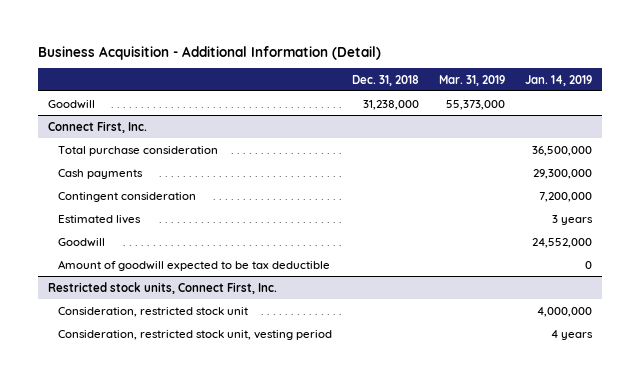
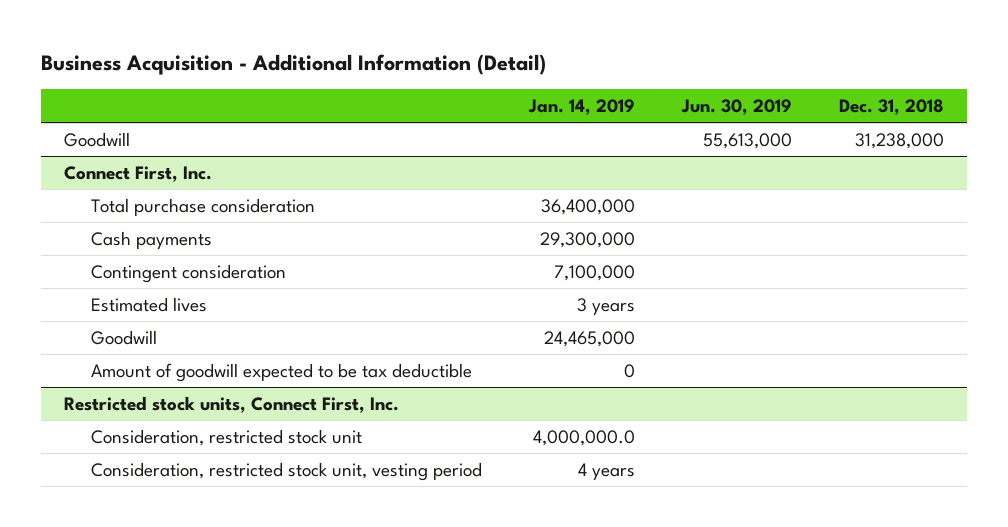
- | Dec. 31, 2018 | Mar. 31, 2019 | Jan. 14, 2019
+ | Jan. 14, 2019 | Jun. 30, 2019 | Dec. 31, 2018
@ Connect First, Inc.
- Total purchase consideration | | | 36,500,000
+ Total purchase consideration | 36,400,000 | |
- Contingent consideration | | | 7,200,000
+ Contingent consideration | 7,100,000 | |
- Goodwill | | | 24,552,000
+ Goodwill | 24,465,000 | |
@ Restricted stock units, Connect First, Inc.
- Consideration, restricted stock unit | | | 4,000,000
+ Consideration, restricted stock unit | 4,000,000.0 | |

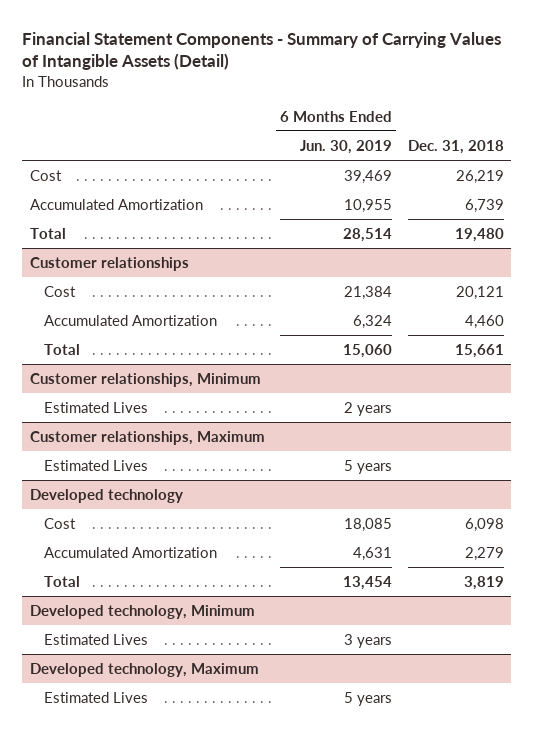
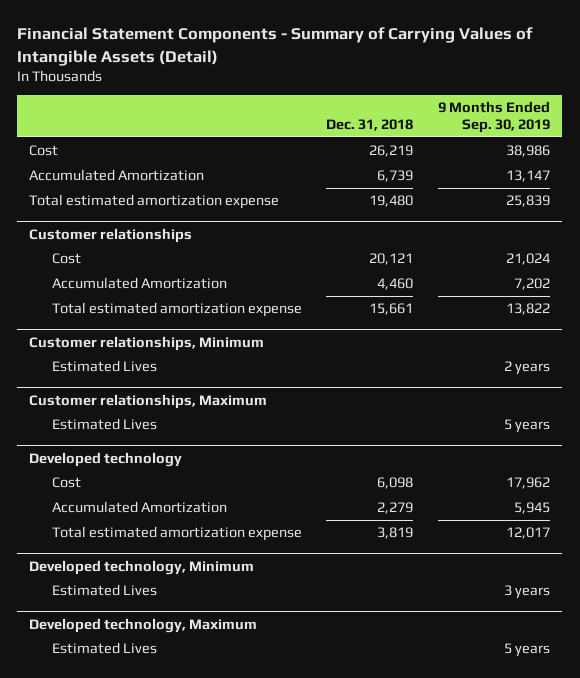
- | 6 Months Ended Jun. 30, 2019 | Dec. 31, 2018
+ | Dec. 31, 2018 | 9 Months Ended Sep. 30, 2019
- Total | 28,514 | 19,480
+ Total estimated amortization expense | 19,480 | 25,839
@ Customer relationships
- Total | 15,060 | 15,661
+ Total estimated amortization expense | 15,661 | 13,822
@ Developed technology
- Total | 13,454 | 3,819
+ Total estimated amortization expense | 3,819 | 12,017

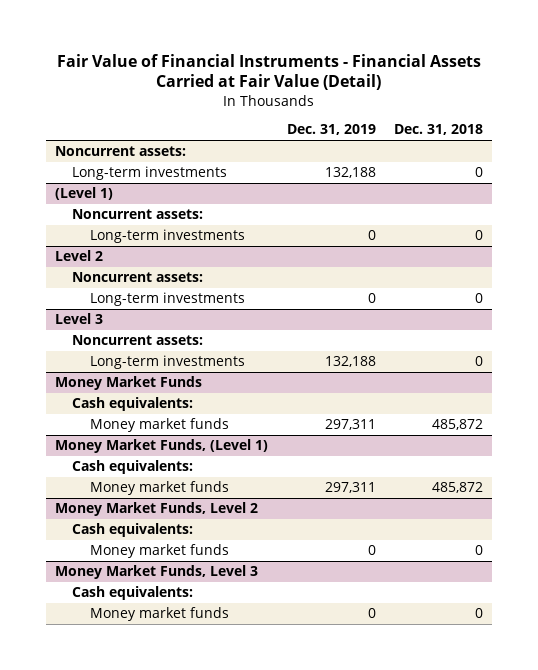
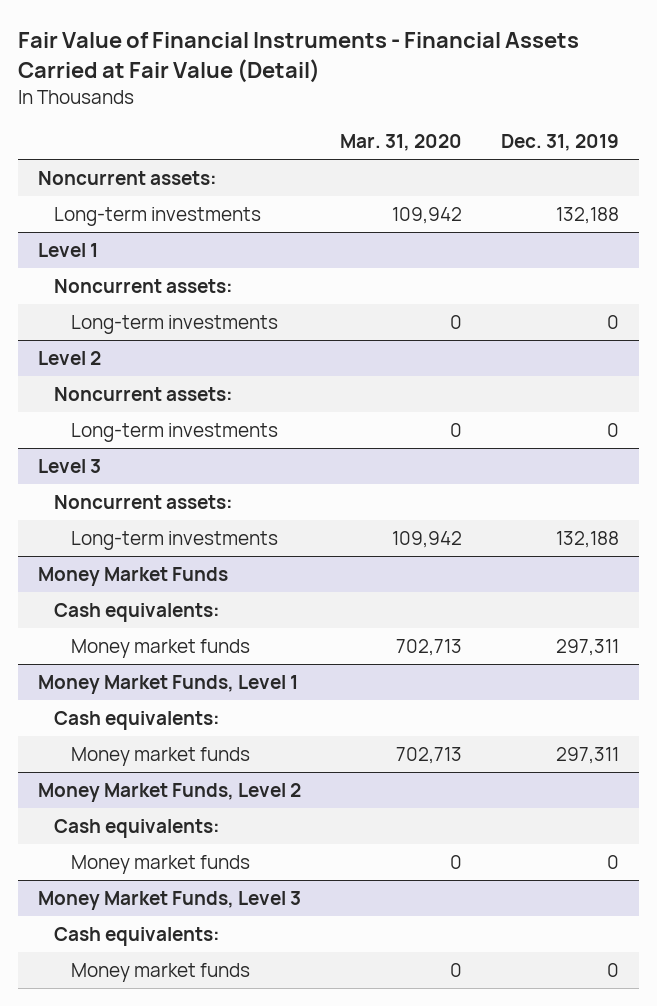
- | Dec. 31, 2019 | Dec. 31, 2018
+ | Mar. 31, 2020 | Dec. 31, 2019
- (Level 1)
+ Level 1
- Money Market Funds, (Level 1)
+ Money Market Funds, Level 1

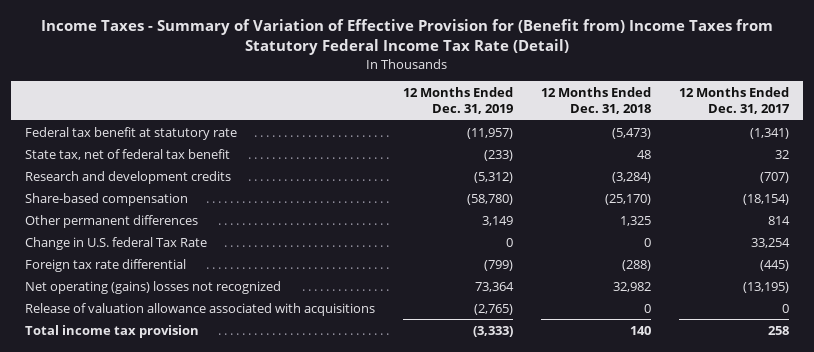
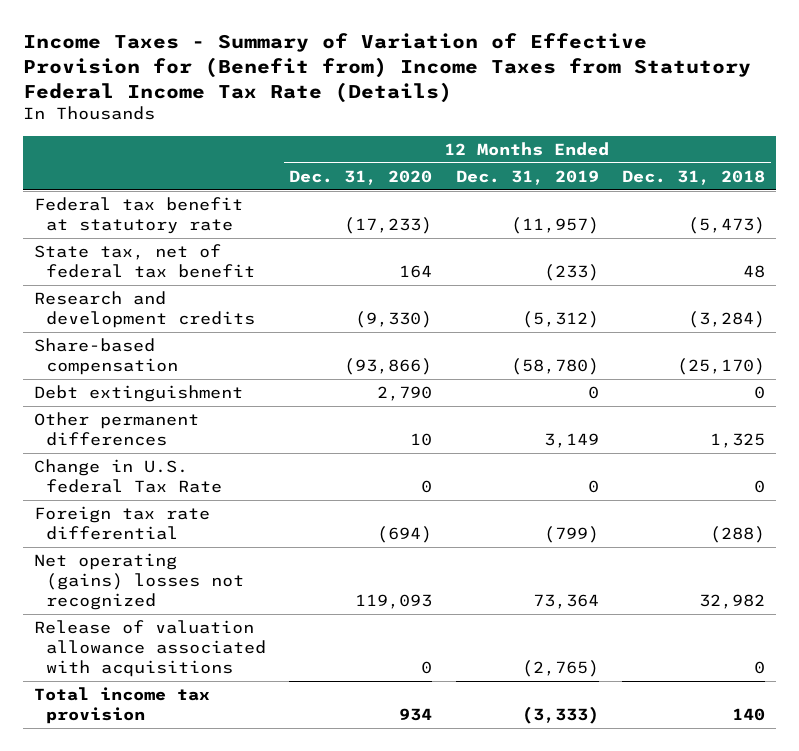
- Income Taxes - Summary of Variation of Effective Provision for (Benefit from) Income Taxes from Statutory Federal Income Tax Rate (Detail)
+ Income Taxes - Summary of Variation of Effective Provision for (Benefit from) Income Taxes from Statutory Federal Income Tax Rate (Details)
- | 12 Months Ended Dec. 31, 2019 | 12 Months Ended Dec. 31, 2018 | 12 Months Ended Dec. 31, 2017
+ | 12 Months Ended Dec. 31, 2020 | 12 Months Ended Dec. 31, 2019 | 12 Months Ended Dec. 31, 2018
+ Debt extinguishment | 2,790 | 0 | 0

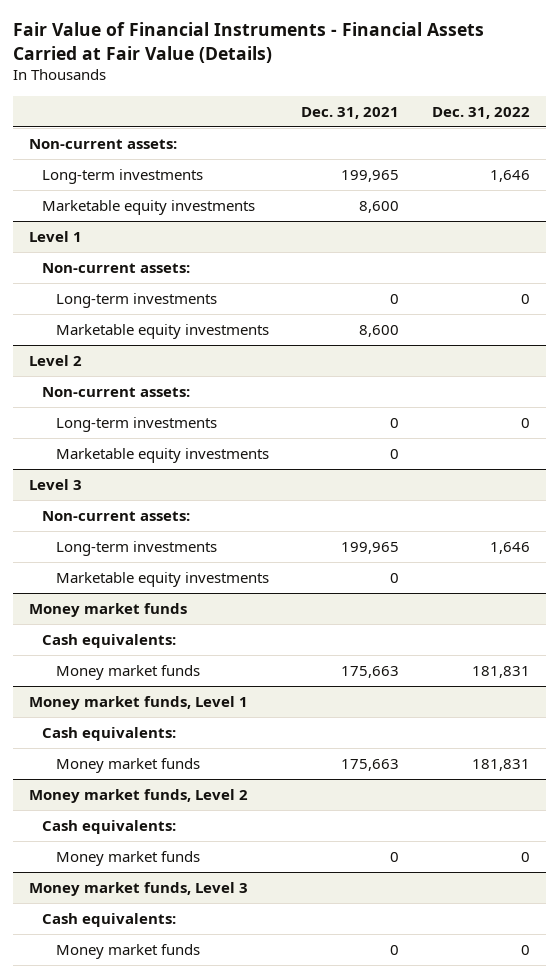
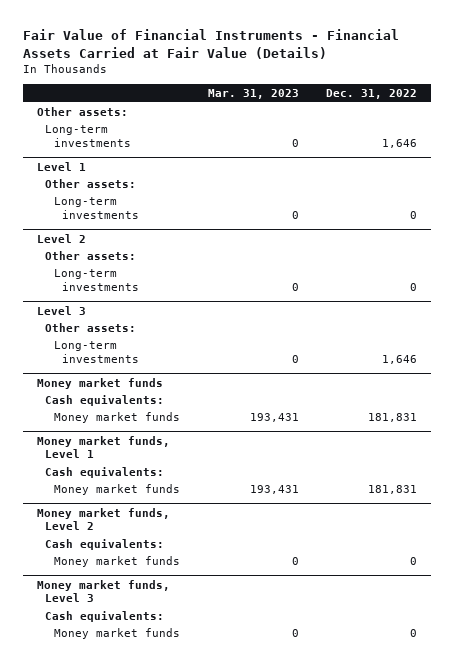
- | Dec. 31, 2021 | Dec. 31, 2022
+ | Mar. 31, 2023 | Dec. 31, 2022
- Non-current assets:
+ Other assets:
- Marketable equity investments | 8,600 |
@ Level 1
- Non-current assets:
+ Other assets:
- Marketable equity investments | 8,600 |
@ Level 2
- Non-current assets:
+ Other assets:
- Marketable equity investments | 0 |
@ Level 3
- Non-current assets:
+ Other assets:
- Marketable equity investments | 0 |

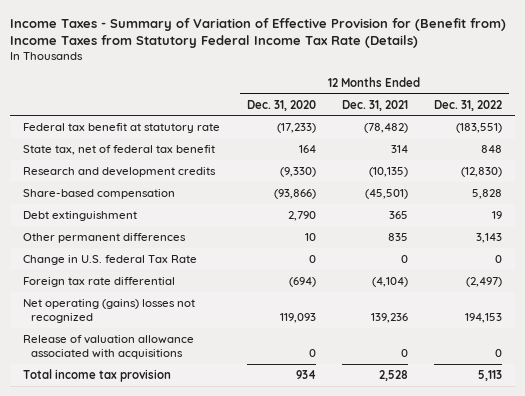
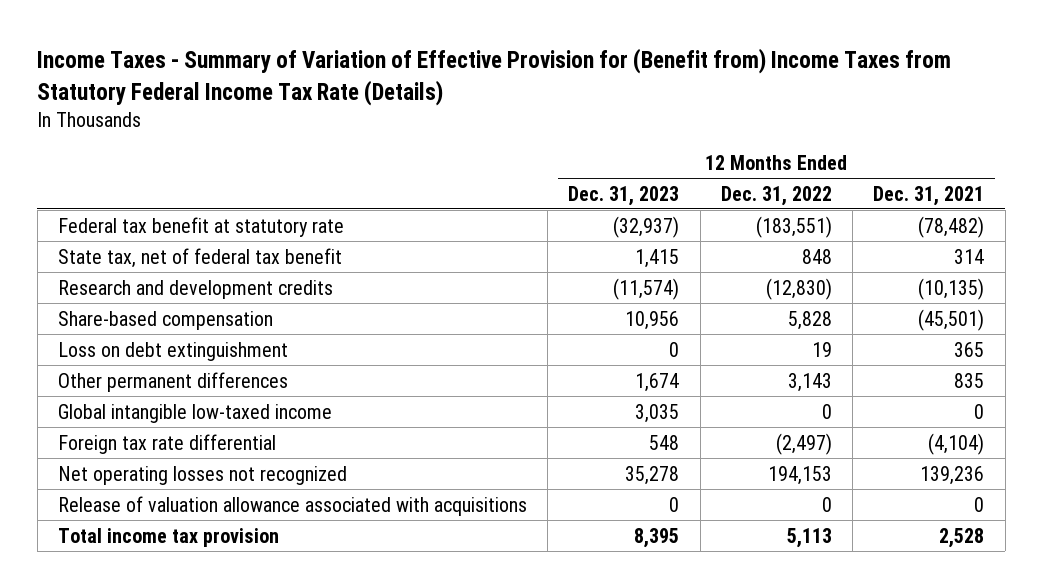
- | 12 Months Ended Dec. 31, 2020 | 12 Months Ended Dec. 31, 2021 | 12 Months Ended Dec. 31, 2022
+ | 12 Months Ended Dec. 31, 2023 | 12 Months Ended Dec. 31, 2022 | 12 Months Ended Dec. 31, 2021
- Debt extinguishment | 2,790 | 365 | 19
+ Loss on debt extinguishment | 0 | 19 | 365
- Change in U.S. federal Tax Rate | 0 | 0 | 0
+ Global intangible low-taxed income | 3,035 | 0 | 0
- Net operating (gains) losses not recognized | 119,093 | 139,236 | 194,153
+ Net operating losses not recognized | 35,278 | 194,153 | 139,236

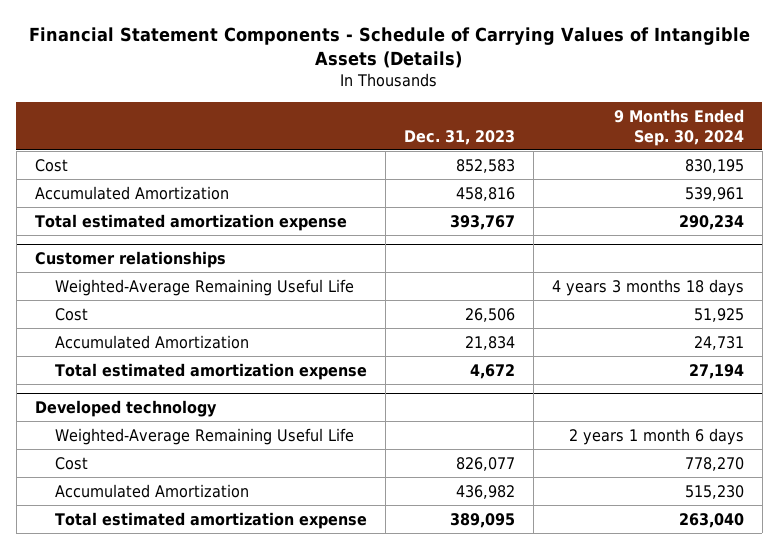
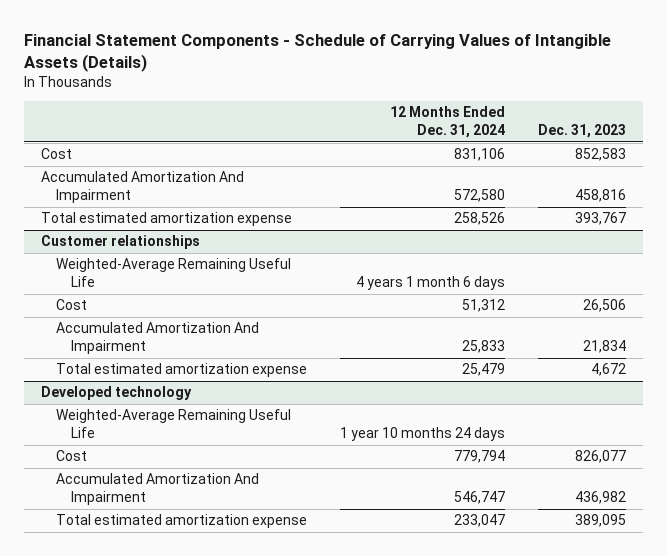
- | Dec. 31, 2023 | 9 Months Ended Sep. 30, 2024
+ | 12 Months Ended Dec. 31, 2024 | Dec. 31, 2023
- Accumulated Amortization | 458,816 | 539,961
+ Accumulated Amortization And Impairment | 572,580 | 458,816
@ Customer relationships
- Accumulated Amortization | 21,834 | 24,731
+ Accumulated Amortization And Impairment | 25,833 | 21,834
@ Developed technology
- Accumulated Amortization | 436,982 | 515,230
+ Accumulated Amortization And Impairment | 546,747 | 436,982

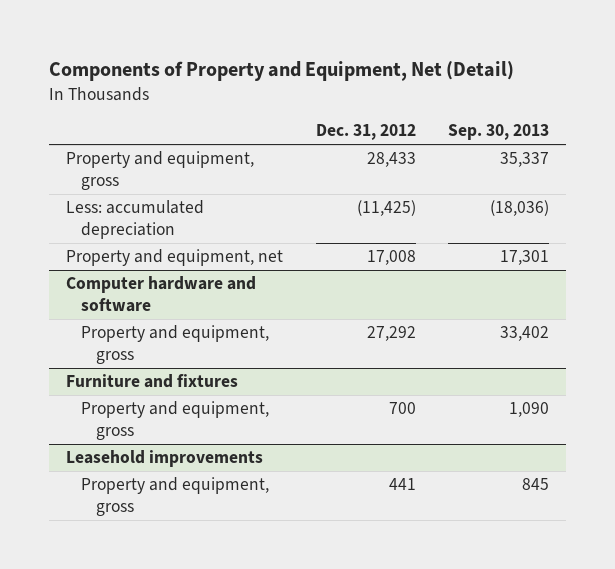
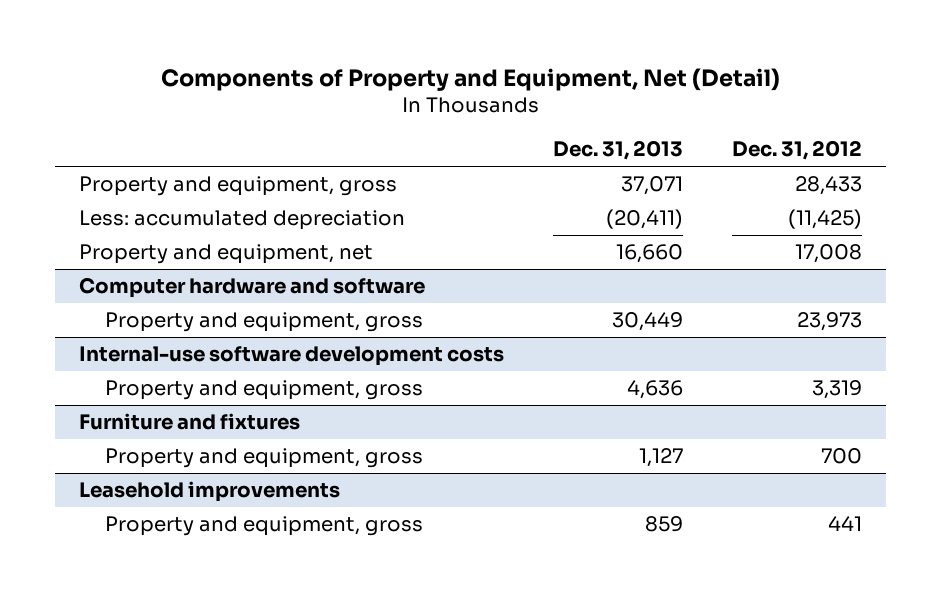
- | Dec. 31, 2012 | Sep. 30, 2013
+ | Dec. 31, 2013 | Dec. 31, 2012
@ Computer hardware and software
- Property and equipment, gross | 27,292 | 33,402
+ Property and equipment, gross | 30,449 | 23,973
+ Internal-use software development costs
+ Property and equipment, gross | 4,636 | 3,319

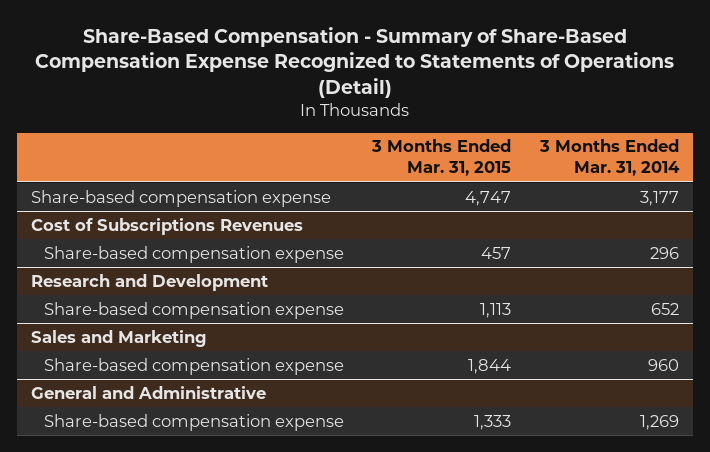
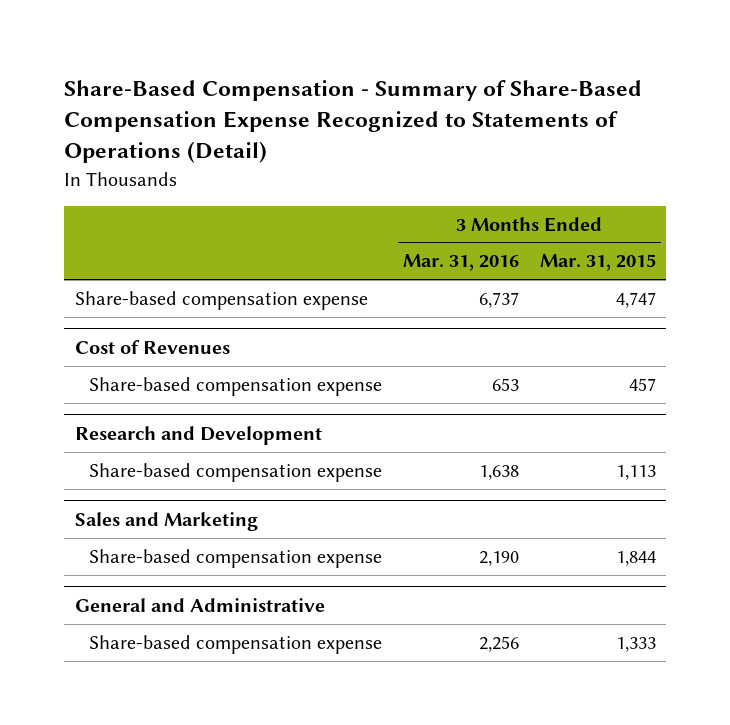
- | 3 Months Ended Mar. 31, 2015 | 3 Months Ended Mar. 31, 2014
+ | 3 Months Ended Mar. 31, 2016 | 3 Months Ended Mar. 31, 2015
- Cost of Subscriptions Revenues
+ Cost of Revenues

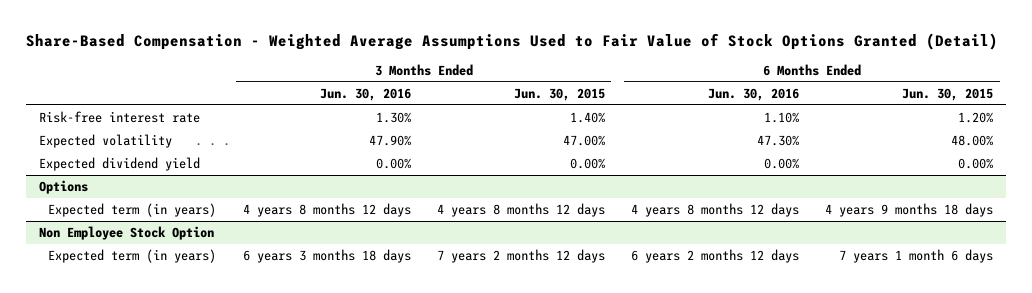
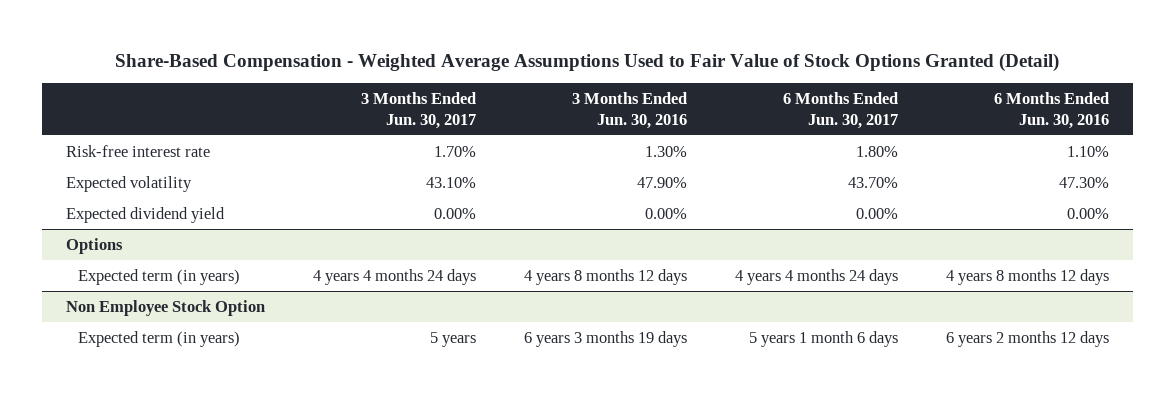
- | 3 Months Ended Jun. 30, 2016 | 3 Months Ended Jun. 30, 2015 | 6 Months Ended Jun. 30, 2016 | 6 Months Ended Jun. 30, 2015
+ | 3 Months Ended Jun. 30, 2017 | 3 Months Ended Jun. 30, 2016 | 6 Months Ended Jun. 30, 2017 | 6 Months Ended Jun. 30, 2016
@ Non Employee Stock Option
- Expected term (in years) | 6 years 3 months 18 days | 7 years 2 months 12 days | 6 years 2 months 12 days | 7 years 1 month 6 days
+ Expected term (in years) | 5 years | 6 years 3 months 19 days | 5 years 1 month 6 days | 6 years 2 months 12 days

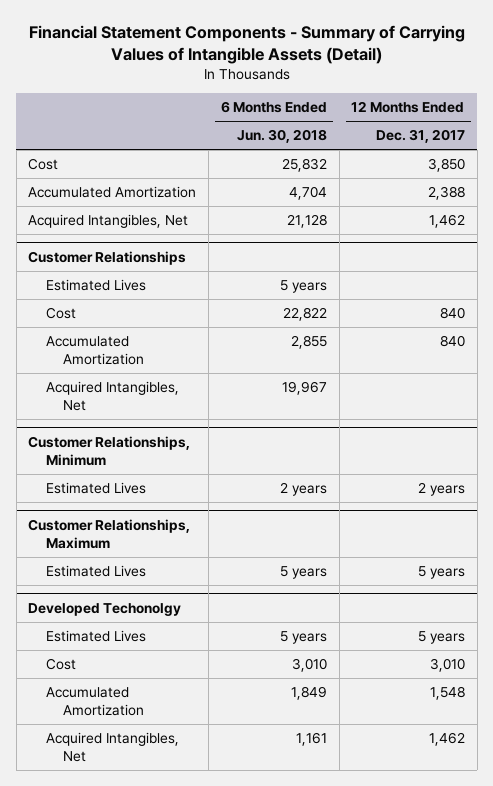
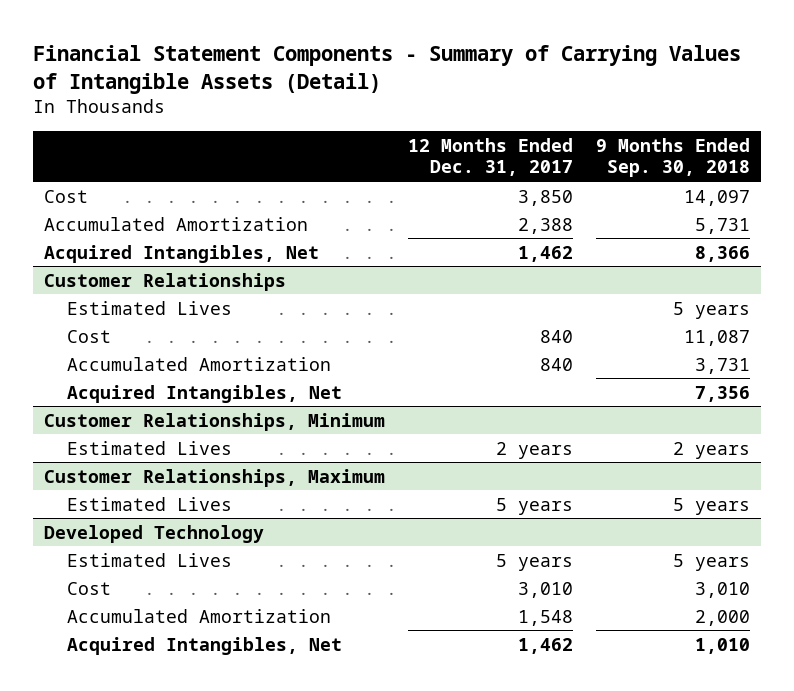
- | 6 Months Ended Jun. 30, 2018 | 12 Months Ended Dec. 31, 2017
+ | 12 Months Ended Dec. 31, 2017 | 9 Months Ended Sep. 30, 2018
- Developed Techonolgy
+ Developed Technology

